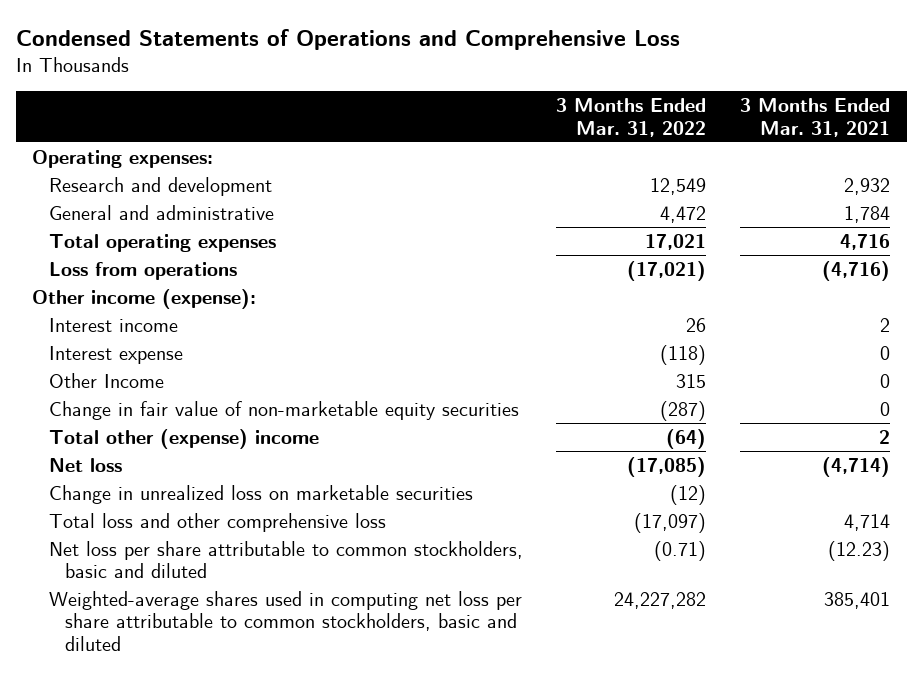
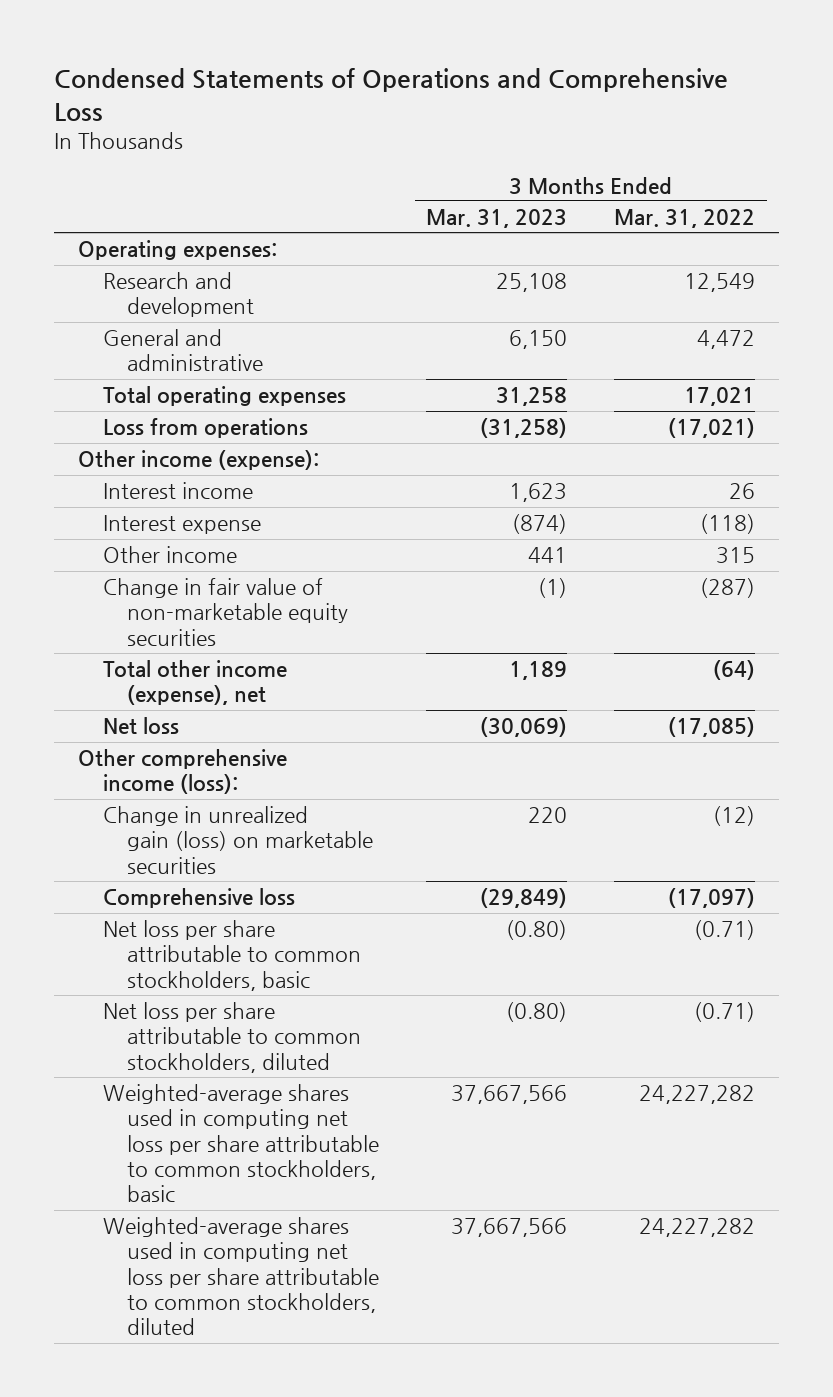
- | 3 Months Ended Mar. 31, 2022 | 3 Months Ended Mar. 31, 2021
+ | 3 Months Ended Mar. 31, 2023 | 3 Months Ended Mar. 31, 2022
- Other Income | 315 | 0
+ Other income | 441 | 315
- Total other (expense) income | (64) | 2
+ Total other income (expense), net | 1,189 | (64)
- Change in unrealized loss on marketable securities | (12) |
- Total loss and other comprehensive loss | (17,097) | 4,714
- Net loss per share attributable to common stockholders, basic and diluted | (0.71) | (12.23)
- Weighted-average shares used in computing net loss per share attributable to common stockholders, basic and diluted | 24,227,282 | 385,401
+ Other comprehensive income (loss):
+ Change in unrealized gain (loss) on marketable securities | 220 | (12)
+ Comprehensive loss | (29,849) | (17,097)
+ Net loss per share attributable to common stockholders, basic | (0.80) | (0.71)
+ Net loss per share attributable to common stockholders, diluted | (0.80) | (0.71)
+ Weighted-average shares used in computing net loss per share attributable to common stockholders, basic | 37,667,566 | 24,227,282
+ Weighted-average shares used in computing net loss per share attributable to common stockholders, diluted | 37,667,566 | 24,227,282

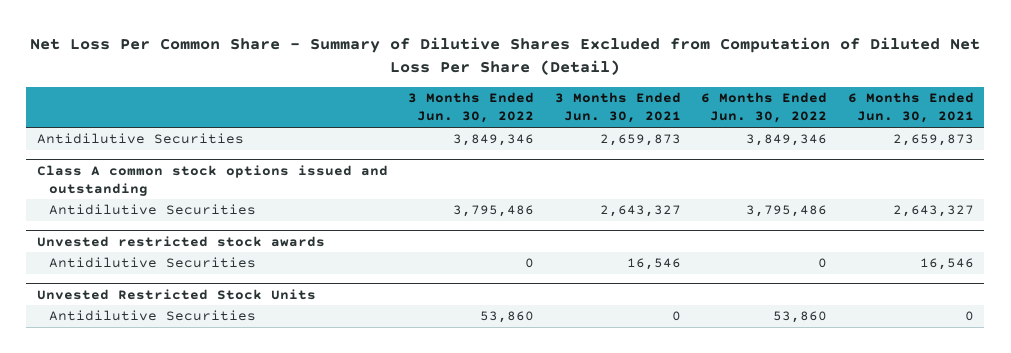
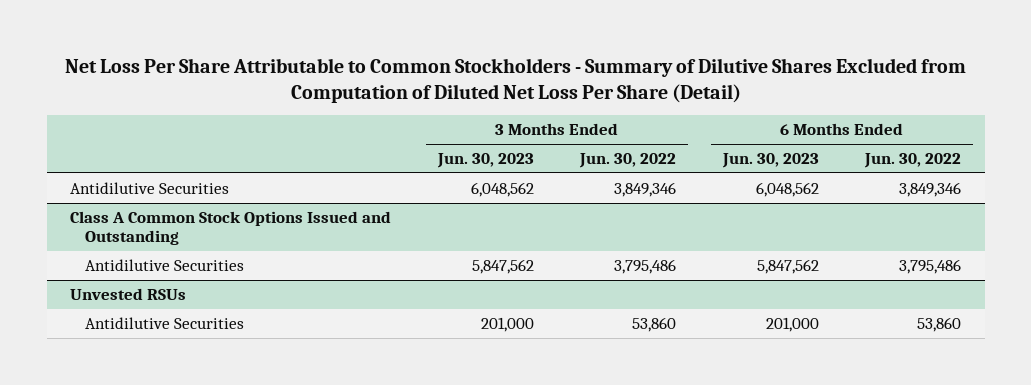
- Net Loss Per Common Share - Summary of Dilutive Shares Excluded from Computation of Diluted Net Loss Per Share (Detail)
+ Net Loss Per Share Attributable to Common Stockholders - Summary of Dilutive Shares Excluded from Computation of Diluted Net Loss Per Share (Detail)
- | 3 Months Ended Jun. 30, 2022 | 3 Months Ended Jun. 30, 2021 | 6 Months Ended Jun. 30, 2022 | 6 Months Ended Jun. 30, 2021
+ | 3 Months Ended Jun. 30, 2023 | 3 Months Ended Jun. 30, 2022 | 6 Months Ended Jun. 30, 2023 | 6 Months Ended Jun. 30, 2022
- Class A common stock options issued and outstanding
+ Class A Common Stock Options Issued and Outstanding
- Unvested restricted stock awards
- Antidilutive Securities | 0 | 16,546 | 0 | 16,546
- Unvested Restricted Stock Units
+ Unvested RSUs

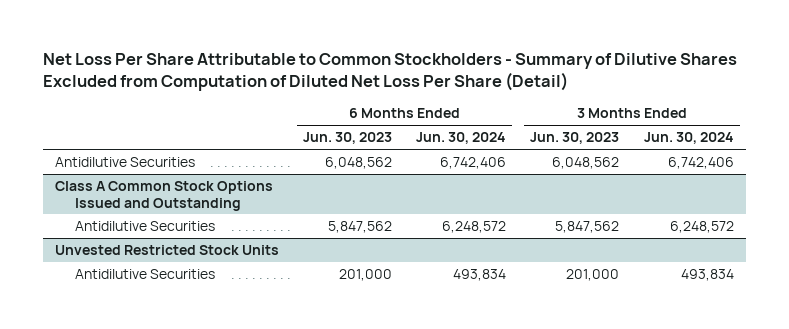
- | 3 Months Ended Jun. 30, 2023 | 3 Months Ended Jun. 30, 2022 | 6 Months Ended Jun. 30, 2023 | 6 Months Ended Jun. 30, 2022
+ | 6 Months Ended Jun. 30, 2023 | 6 Months Ended Jun. 30, 2024 | 3 Months Ended Jun. 30, 2023 | 3 Months Ended Jun. 30, 2024
- Unvested RSUs
+ Unvested Restricted Stock Units

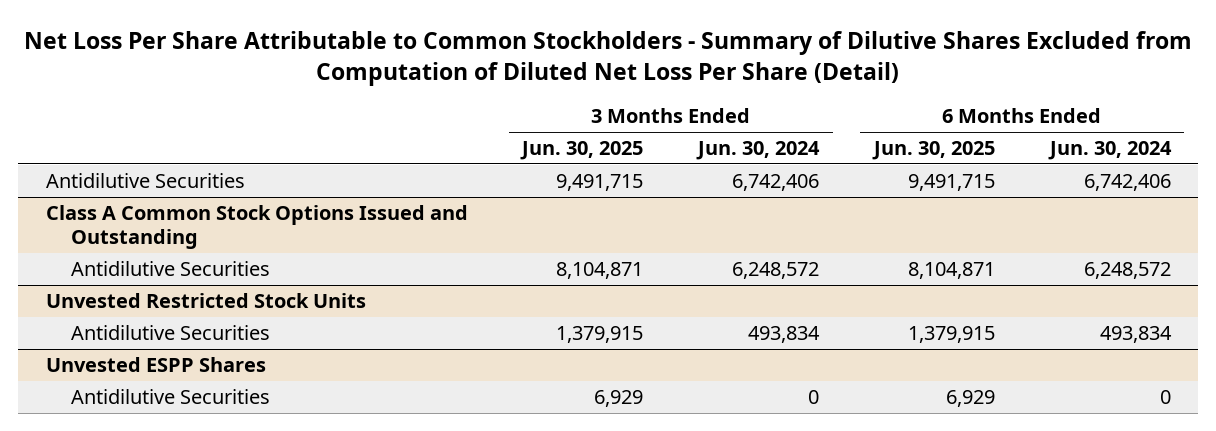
- | 6 Months Ended Jun. 30, 2023 | 6 Months Ended Jun. 30, 2024 | 3 Months Ended Jun. 30, 2023 | 3 Months Ended Jun. 30, 2024
+ | 3 Months Ended Jun. 30, 2025 | 3 Months Ended Jun. 30, 2024 | 6 Months Ended Jun. 30, 2025 | 6 Months Ended Jun. 30, 2024
+ Unvested ESPP Shares
+ Antidilutive Securities | 6,929 | 0 | 6,929 | 0

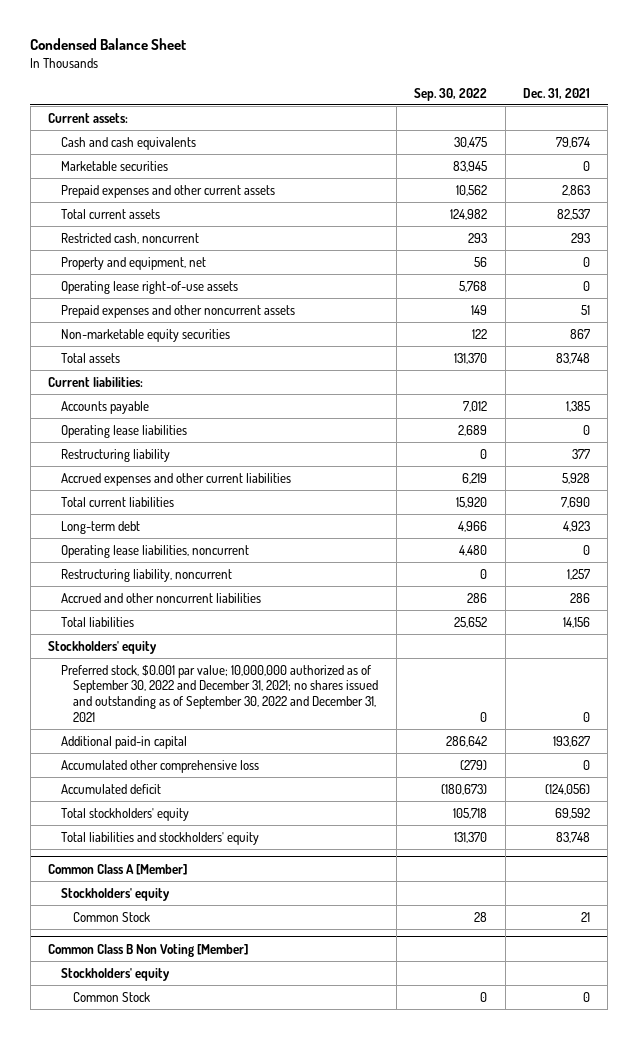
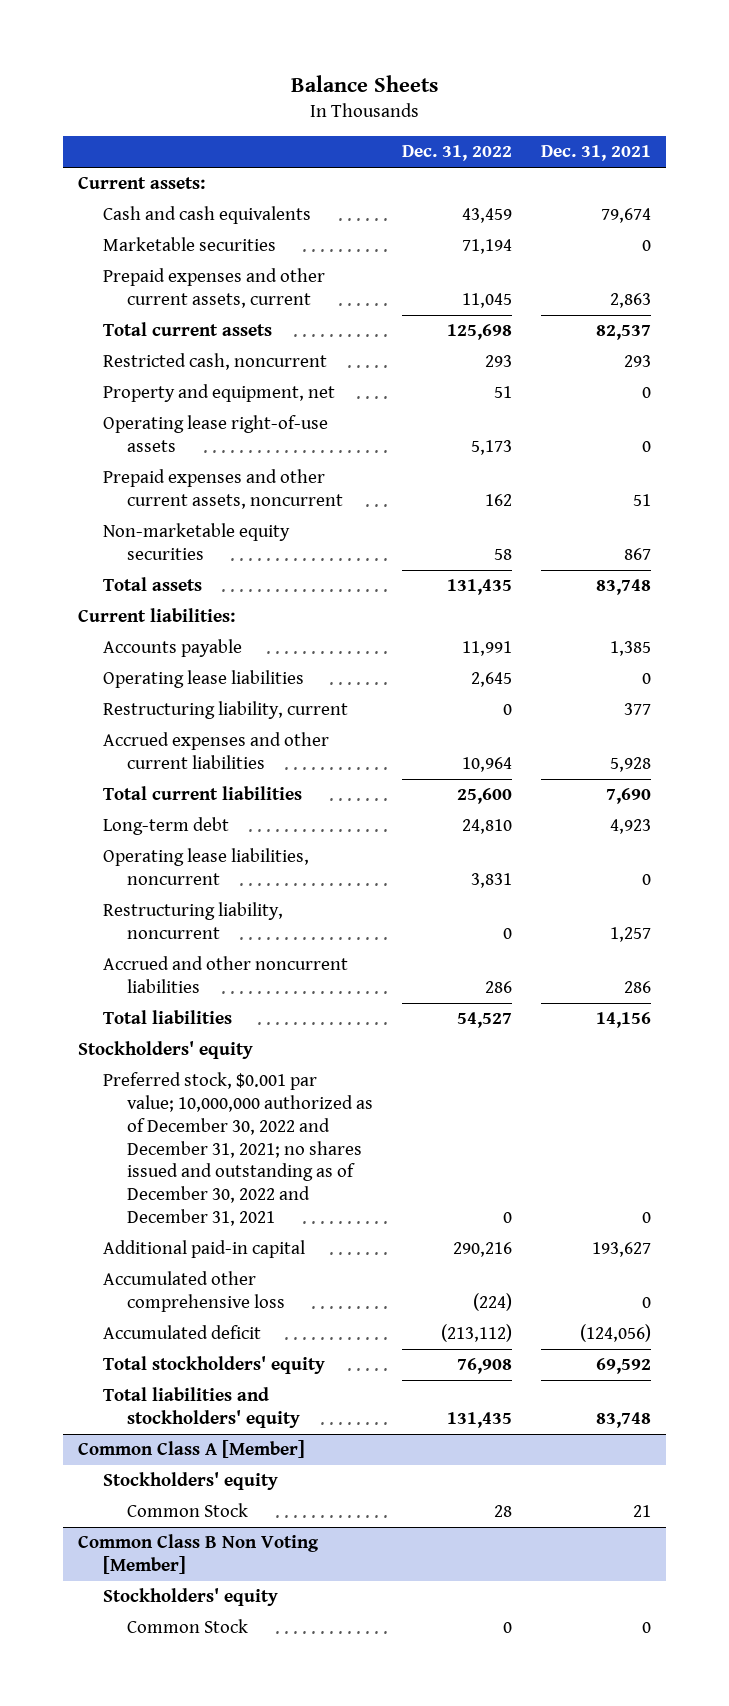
- Condensed Balance Sheet
+ Balance Sheets
- | Sep. 30, 2022 | Dec. 31, 2021
+ | Dec. 31, 2022 | Dec. 31, 2021
- Prepaid expenses and other current assets | 10,562 | 2,863
+ Prepaid expenses and other current assets, current | 11,045 | 2,863
- Prepaid expenses and other noncurrent assets | 149 | 51
+ Prepaid expenses and other current assets, noncurrent | 162 | 51
- Restructuring liability | 0 | 377
+ Restructuring liability, current | 0 | 377
- Preferred stock, $0.001 par value; 10,000,000 authorized as of September 30, 2022 and December 31, 2021; no shares issued and outstanding as of September 30, 2022 and December 31, 2021 | 0 | 0
+ Preferred stock, $0.001 par value; 10,000,000 authorized as of December 30, 2022 and December 31, 2021; no shares issued and outstanding as of December 30, 2022 and December 31, 2021 | 0 | 0

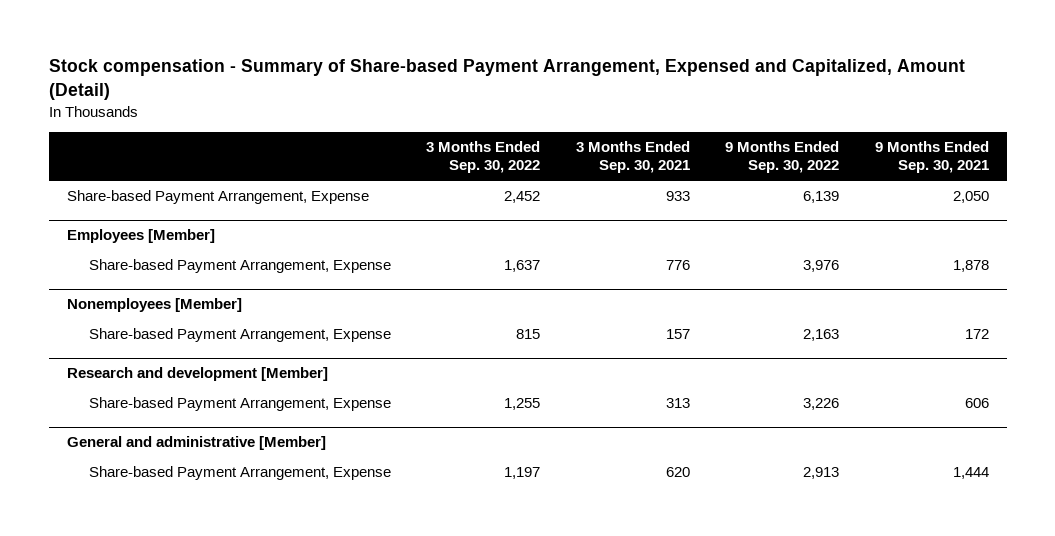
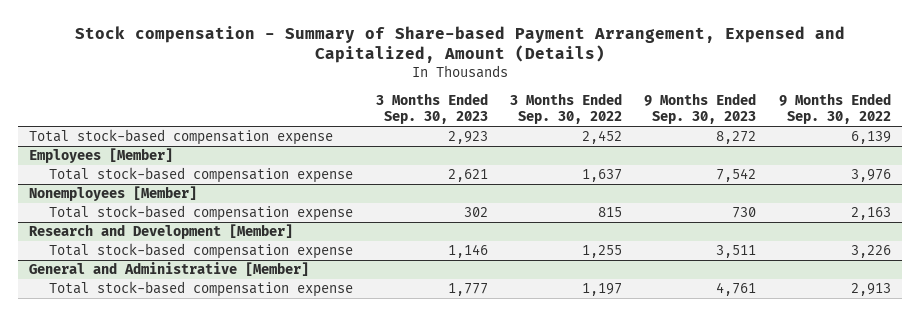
- Stock compensation - Summary of Share-based Payment Arrangement, Expensed and Capitalized, Amount (Detail)
+ Stock compensation - Summary of Share-based Payment Arrangement, Expensed and Capitalized, Amount (Details)
- | 3 Months Ended Sep. 30, 2022 | 3 Months Ended Sep. 30, 2021 | 9 Months Ended Sep. 30, 2022 | 9 Months Ended Sep. 30, 2021
+ | 3 Months Ended Sep. 30, 2023 | 3 Months Ended Sep. 30, 2022 | 9 Months Ended Sep. 30, 2023 | 9 Months Ended Sep. 30, 2022
- Share-based Payment Arrangement, Expense | 2,452 | 933 | 6,139 | 2,050
+ Total stock-based compensation expense | 2,923 | 2,452 | 8,272 | 6,139
@ Employees [Member]
- Share-based Payment Arrangement, Expense | 1,637 | 776 | 3,976 | 1,878
+ Total stock-based compensation expense | 2,621 | 1,637 | 7,542 | 3,976
@ Nonemployees [Member]
- Share-based Payment Arrangement, Expense | 815 | 157 | 2,163 | 172
- Research and development [Member]
- Share-based Payment Arrangement, Expense | 1,255 | 313 | 3,226 | 606
- General and administrative [Member]
- Share-based Payment Arrangement, Expense | 1,197 | 620 | 2,913 | 1,444
@ Nonemployees [Member]
+ Total stock-based compensation expense | 302 | 815 | 730 | 2,163
+ Research and Development [Member]
+ Total stock-based compensation expense | 1,146 | 1,255 | 3,511 | 3,226
+ General and Administrative [Member]
+ Total stock-based compensation expense | 1,777 | 1,197 | 4,761 | 2,913

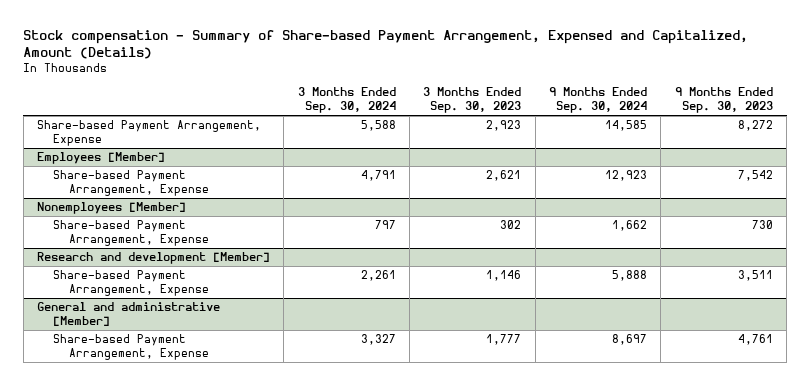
- | 3 Months Ended Sep. 30, 2023 | 3 Months Ended Sep. 30, 2022 | 9 Months Ended Sep. 30, 2023 | 9 Months Ended Sep. 30, 2022
+ | 3 Months Ended Sep. 30, 2024 | 3 Months Ended Sep. 30, 2023 | 9 Months Ended Sep. 30, 2024 | 9 Months Ended Sep. 30, 2023
- Total stock-based compensation expense | 2,923 | 2,452 | 8,272 | 6,139
+ Share-based Payment Arrangement, Expense | 5,588 | 2,923 | 14,585 | 8,272
@ Employees [Member]
- Total stock-based compensation expense | 2,621 | 1,637 | 7,542 | 3,976
+ Share-based Payment Arrangement, Expense | 4,791 | 2,621 | 12,923 | 7,542
@ Nonemployees [Member]
- Total stock-based compensation expense | 302 | 815 | 730 | 2,163
- Research and Development [Member]
- Total stock-based compensation expense | 1,146 | 1,255 | 3,511 | 3,226
- General and Administrative [Member]
- Total stock-based compensation expense | 1,777 | 1,197 | 4,761 | 2,913
@ Nonemployees [Member]
+ Share-based Payment Arrangement, Expense | 797 | 302 | 1,662 | 730
+ Research and development [Member]
+ Share-based Payment Arrangement, Expense | 2,261 | 1,146 | 5,888 | 3,511
+ General and administrative [Member]
+ Share-based Payment Arrangement, Expense | 3,327 | 1,777 | 8,697 | 4,761

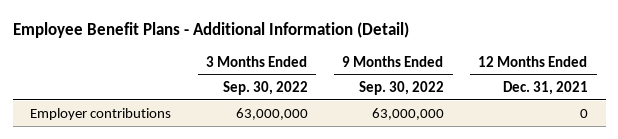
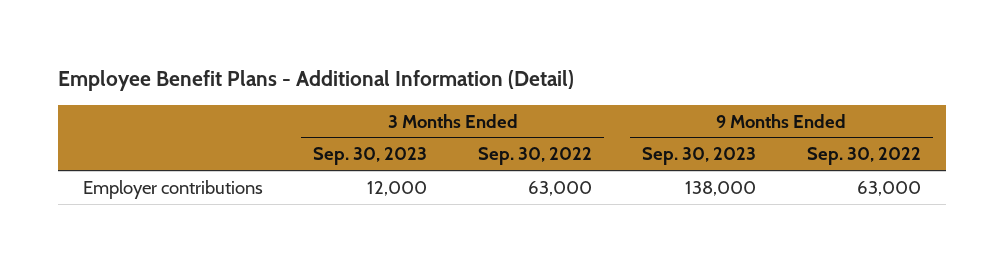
- | 3 Months Ended Sep. 30, 2022 | 9 Months Ended Sep. 30, 2022 | 12 Months Ended Dec. 31, 2021
+ | 3 Months Ended Sep. 30, 2023 | 3 Months Ended Sep. 30, 2022 | 9 Months Ended Sep. 30, 2023 | 9 Months Ended Sep. 30, 2022
- Employer contributions | 63,000,000 | 63,000,000 | 0
+ Employer contributions | 12,000 | 63,000 | 138,000 | 63,000

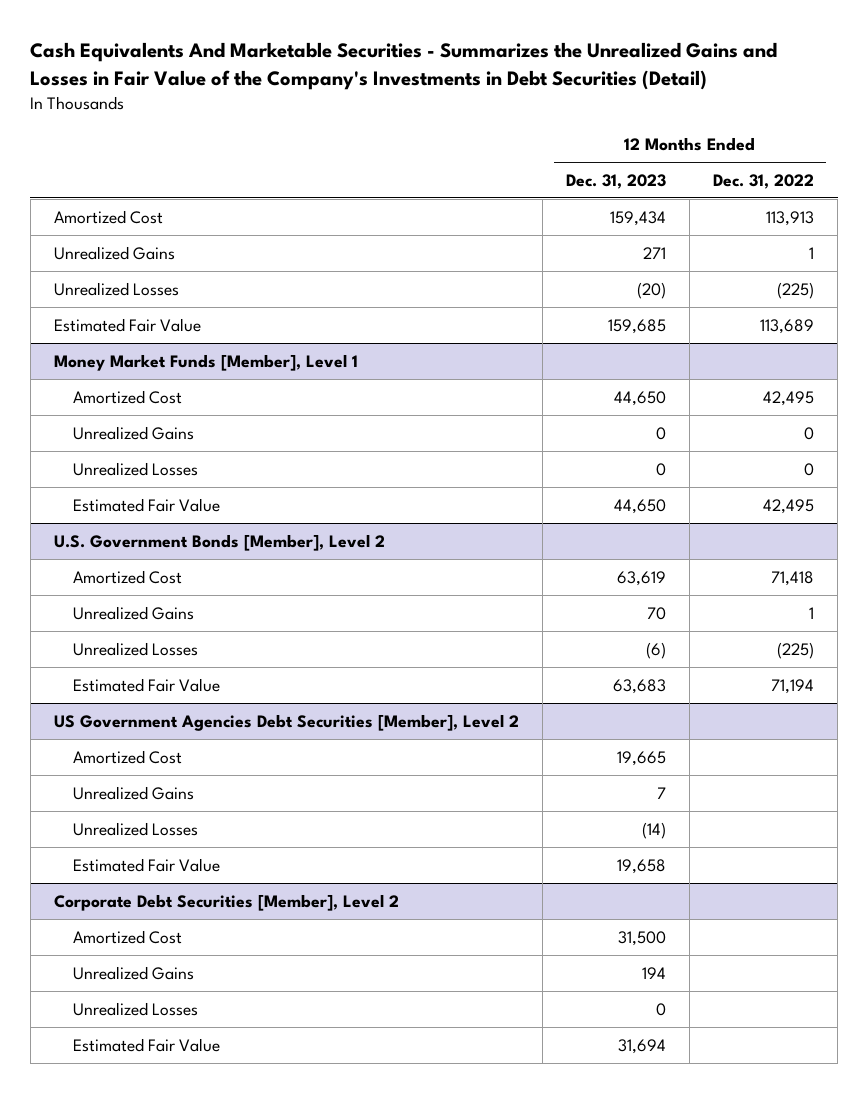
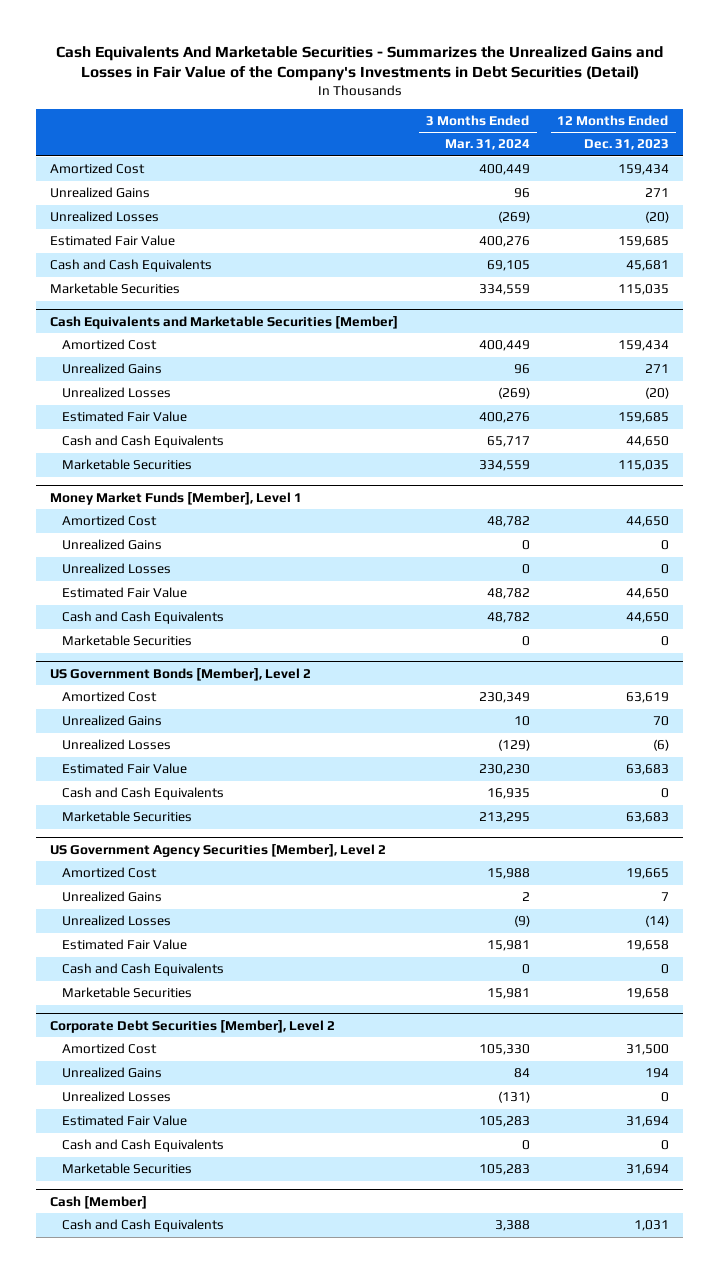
- | 12 Months Ended Dec. 31, 2023 | 12 Months Ended Dec. 31, 2022
+ | 3 Months Ended Mar. 31, 2024 | 12 Months Ended Dec. 31, 2023
+ Cash and Cash Equivalents | 69,105 | 45,681
+ Marketable Securities | 334,559 | 115,035
+ Cash Equivalents and Marketable Securities [Member]
+ Amortized Cost | 400,449 | 159,434
+ Unrealized Gains | 96 | 271
+ Unrealized Losses | (269) | (20)
+ Estimated Fair Value | 400,276 | 159,685
+ Cash and Cash Equivalents | 65,717 | 44,650
+ Marketable Securities | 334,559 | 115,035
- U.S. Government Bonds [Member], Level 2
@ Money Market Funds [Member], Level 1
+ Cash and Cash Equivalents | 48,782 | 44,650
+ Marketable Securities | 0 | 0
+ US Government Bonds [Member], Level 2
- US Government Agencies Debt Securities [Member], Level 2
+ Cash and Cash Equivalents | 16,935 | 0
+ Marketable Securities | 213,295 | 63,683
+ US Government Agency Securities [Member], Level 2
+ Cash and Cash Equivalents | 0 | 0
+ Marketable Securities | 15,981 | 19,658
@ Corporate Debt Securities [Member], Level 2
+ Cash and Cash Equivalents | 0 | 0
+ Marketable Securities | 105,283 | 31,694
+ Cash [Member]
+ Cash and Cash Equivalents | 3,388 | 1,031

